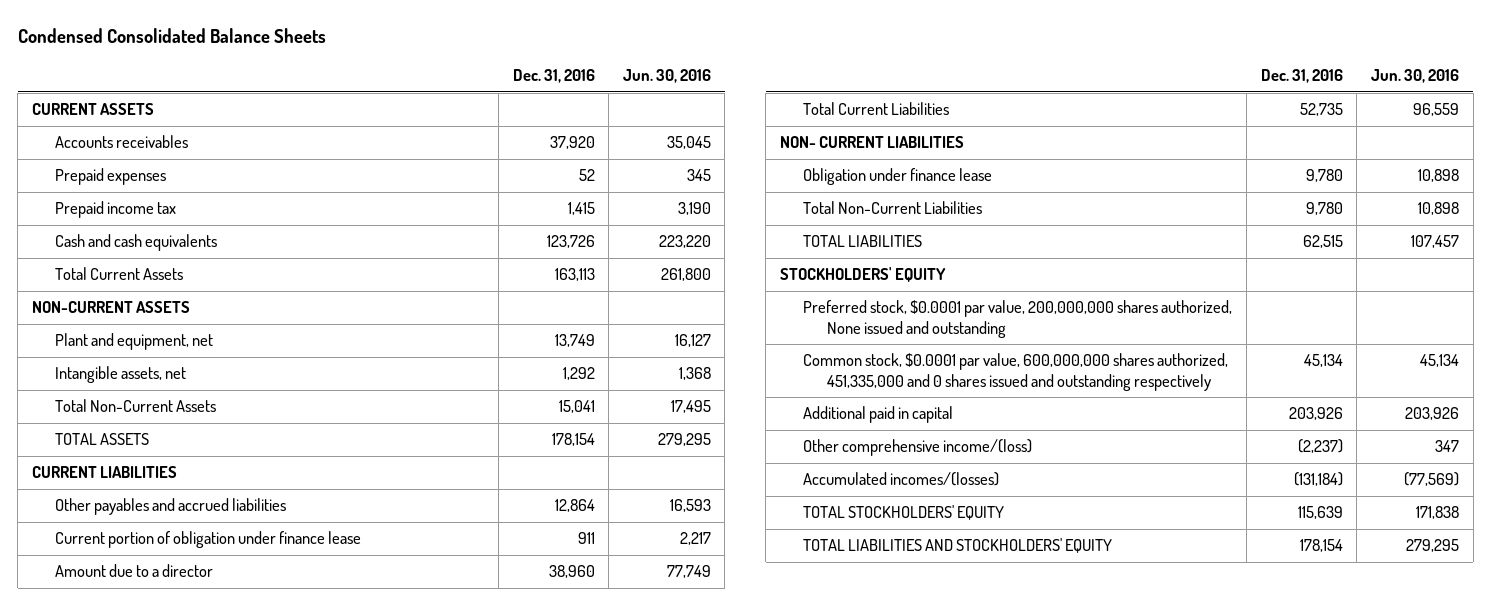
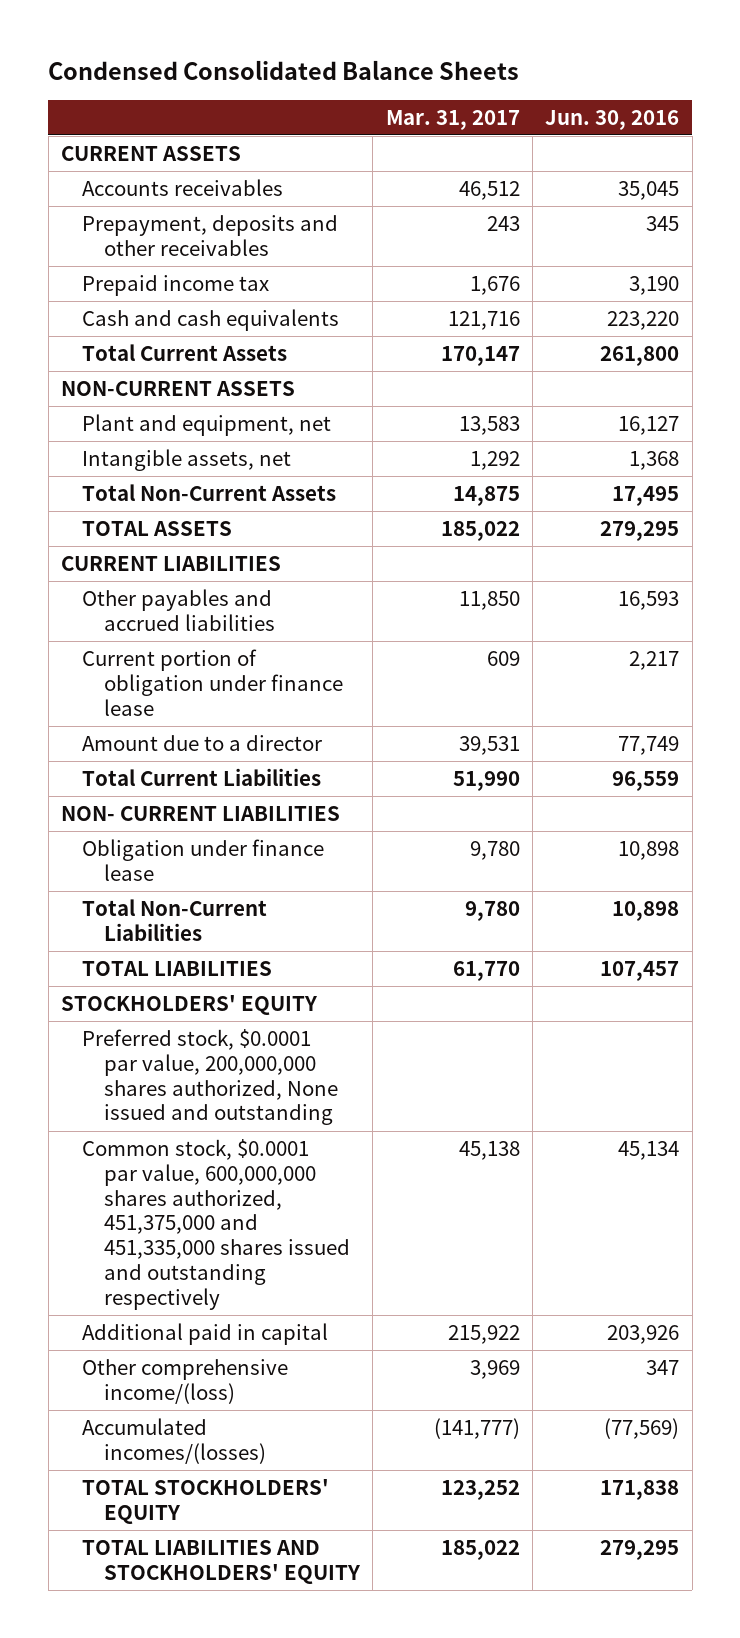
- | Dec. 31, 2016 | Jun. 30, 2016
+ | Mar. 31, 2017 | Jun. 30, 2016
- Prepaid expenses | 52 | 345
+ Prepayment, deposits and other receivables | 243 | 345
- Common stock, $0.0001 par value, 600,000,000 shares authorized, 451,335,000 and 0 shares issued and outstanding respectively | 45,134 | 45,134
+ Common stock, $0.0001 par value, 600,000,000 shares authorized, 451,375,000 and 451,335,000 shares issued and outstanding respectively | 45,138 | 45,134

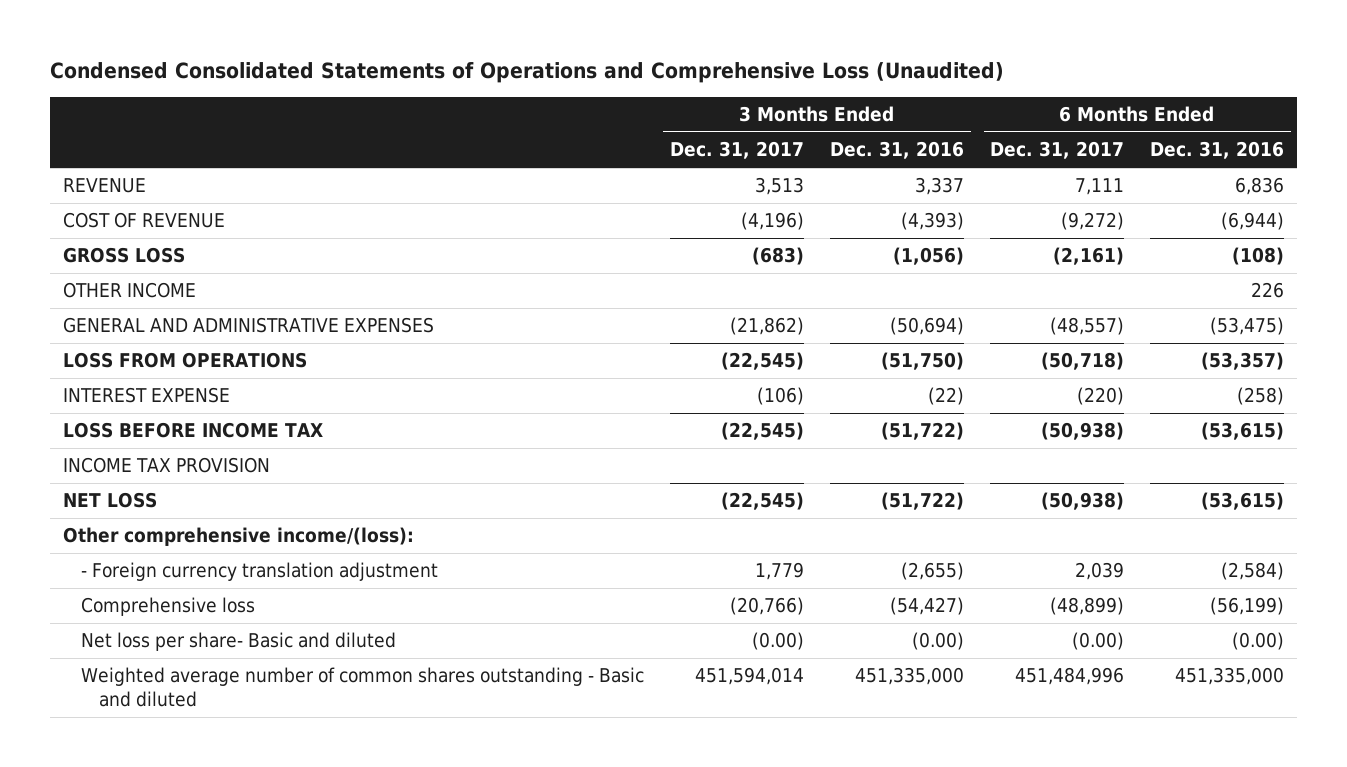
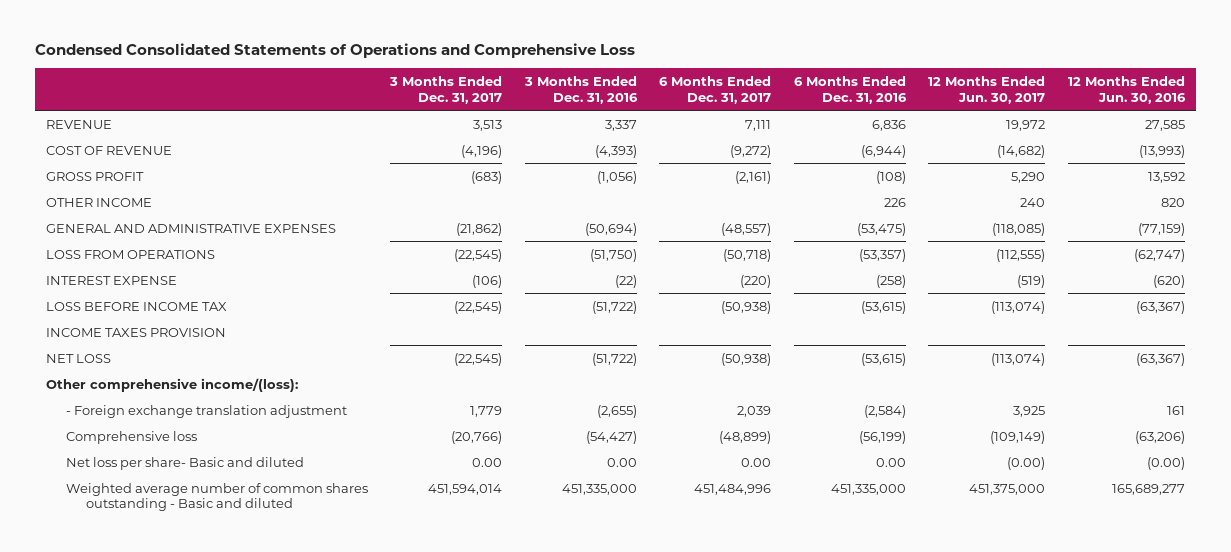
- Condensed Consolidated Statements of Operations and Comprehensive Loss (Unaudited)
+ Condensed Consolidated Statements of Operations and Comprehensive Loss
- | 3 Months Ended Dec. 31, 2017 | 3 Months Ended Dec. 31, 2016 | 6 Months Ended Dec. 31, 2017 | 6 Months Ended Dec. 31, 2016
+ | 3 Months Ended Dec. 31, 2017 | 3 Months Ended Dec. 31, 2016 | 6 Months Ended Dec. 31, 2017 | 6 Months Ended Dec. 31, 2016 | 12 Months Ended Jun. 30, 2017 | 12 Months Ended Jun. 30, 2016
- GROSS LOSS | (683) | (1,056) | (2,161) | (108)
+ GROSS PROFIT | (683) | (1,056) | (2,161) | (108) | 5,290 | 13,592
- INCOME TAX PROVISION
+ INCOME TAXES PROVISION
- - Foreign currency translation adjustment | 1,779 | (2,655) | 2,039 | (2,584)
+ - Foreign exchange translation adjustment | 1,779 | (2,655) | 2,039 | (2,584) | 3,925 | 161
- Net loss per share- Basic and diluted | (0.00) | (0.00) | (0.00) | (0.00)
+ Net loss per share- Basic and diluted | 0.00 | 0.00 | 0.00 | 0.00 | (0.00) | (0.00)

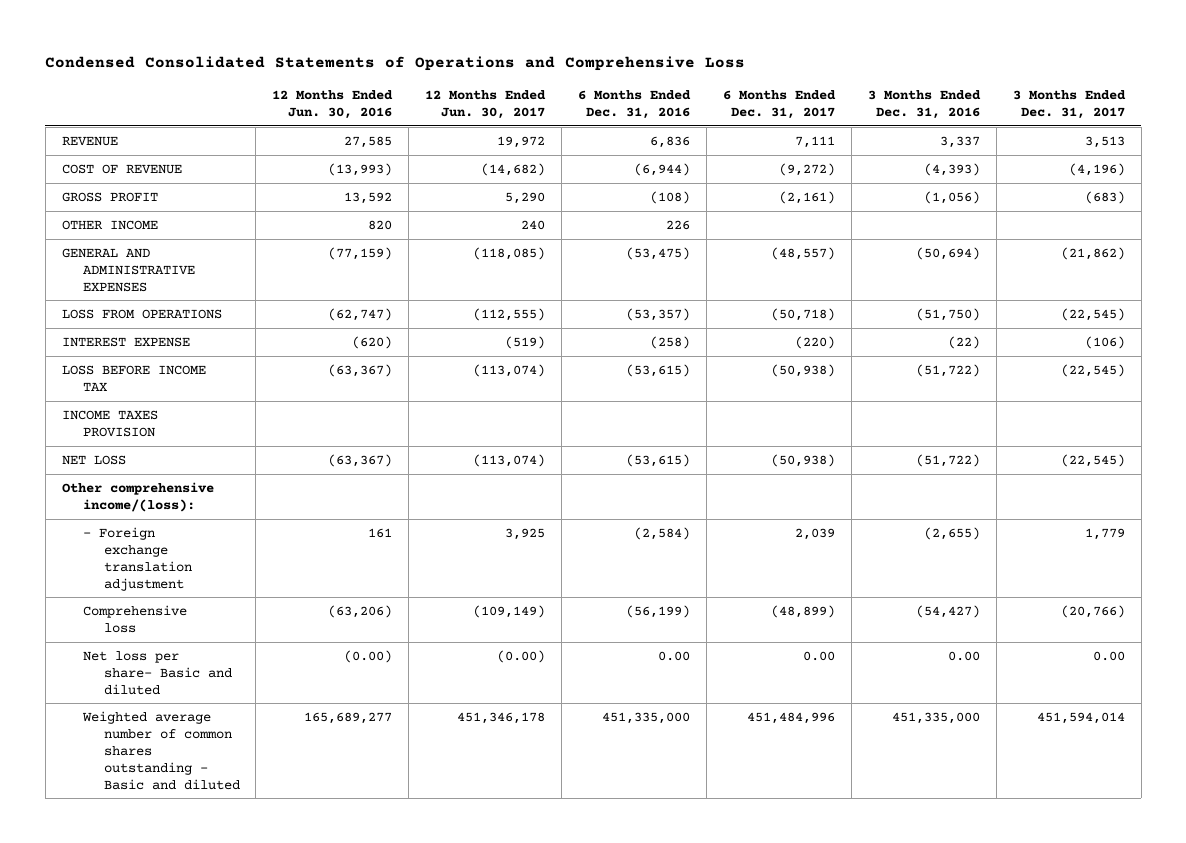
- | 3 Months Ended Dec. 31, 2017 | 3 Months Ended Dec. 31, 2016 | 6 Months Ended Dec. 31, 2017 | 6 Months Ended Dec. 31, 2016 | 12 Months Ended Jun. 30, 2017 | 12 Months Ended Jun. 30, 2016
+ | 12 Months Ended Jun. 30, 2016 | 12 Months Ended Jun. 30, 2017 | 6 Months Ended Dec. 31, 2016 | 6 Months Ended Dec. 31, 2017 | 3 Months Ended Dec. 31, 2016 | 3 Months Ended Dec. 31, 2017
- Weighted average number of common shares outstanding - Basic and diluted | 451,594,014 | 451,335,000 | 451,484,996 | 451,335,000 | 451,375,000 | 165,689,277
+ Weighted average number of common shares outstanding - Basic and diluted | 165,689,277 | 451,346,178 | 451,335,000 | 451,484,996 | 451,335,000 | 451,594,014

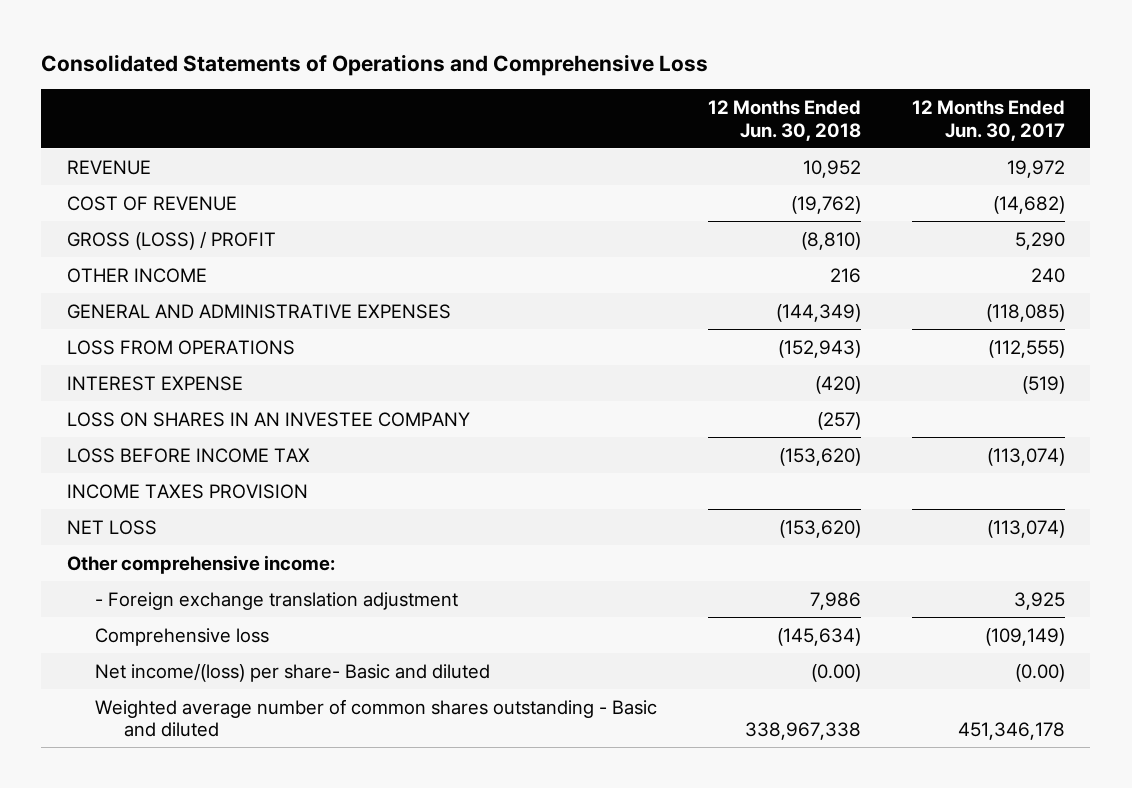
- Condensed Consolidated Statements of Operations and Comprehensive Loss
+ Consolidated Statements of Operations and Comprehensive Loss
- | 12 Months Ended Jun. 30, 2016 | 12 Months Ended Jun. 30, 2017 | 6 Months Ended Dec. 31, 2016 | 6 Months Ended Dec. 31, 2017 | 3 Months Ended Dec. 31, 2016 | 3 Months Ended Dec. 31, 2017
+ | 12 Months Ended Jun. 30, 2018 | 12 Months Ended Jun. 30, 2017
- GROSS PROFIT | 13,592 | 5,290 | (108) | (2,161) | (1,056) | (683)
+ GROSS (LOSS) / PROFIT | (8,810) | 5,290
+ LOSS ON SHARES IN AN INVESTEE COMPANY | (257) |
- Other comprehensive income/(loss):
+ Other comprehensive income:
- Net loss per share- Basic and diluted | (0.00) | (0.00) | 0.00 | 0.00 | 0.00 | 0.00
+ Net income/(loss) per share- Basic and diluted | (0.00) | (0.00)

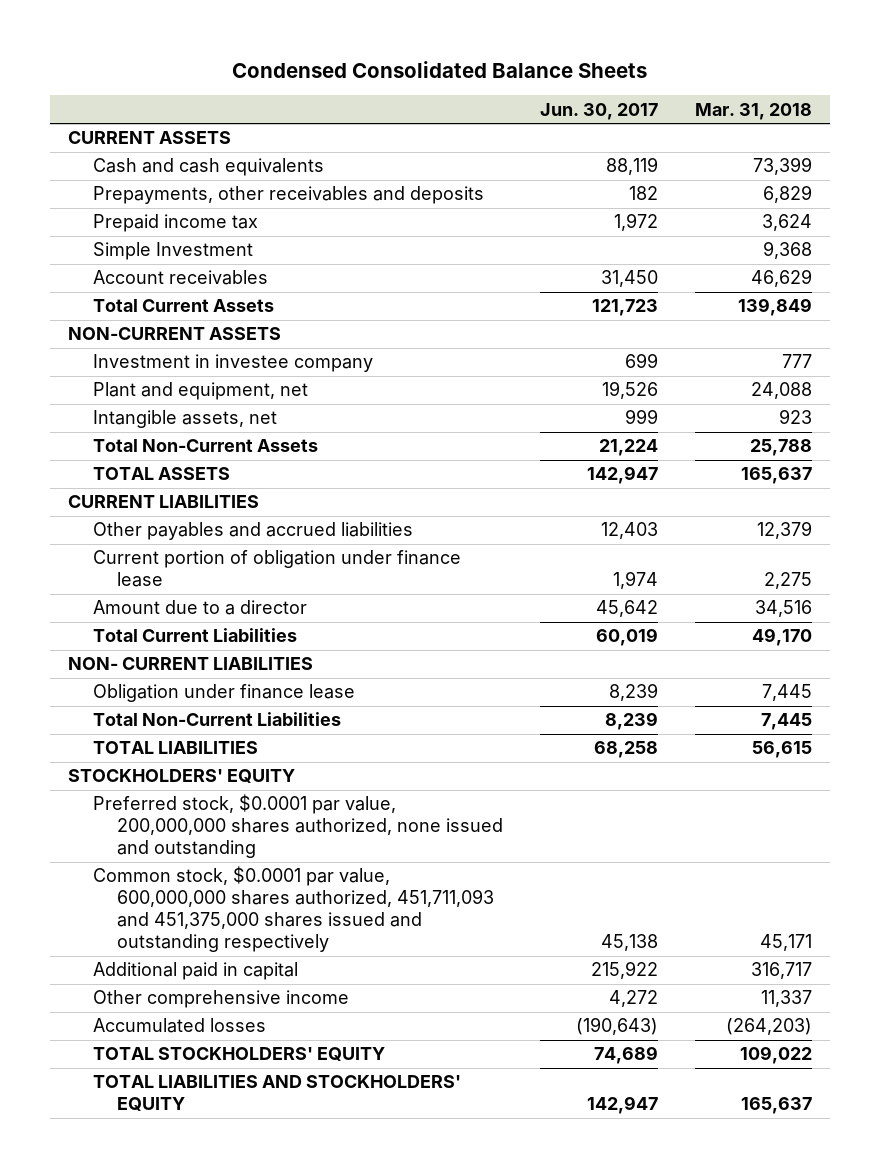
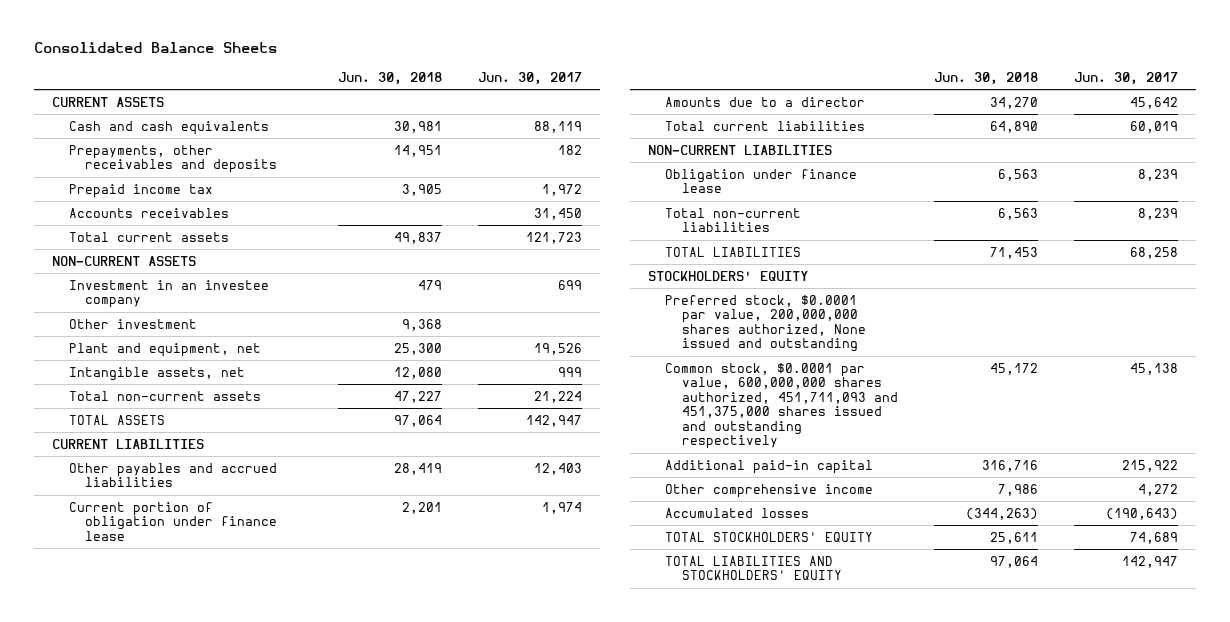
- Condensed Consolidated Balance Sheets
+ Consolidated Balance Sheets
- | Jun. 30, 2017 | Mar. 31, 2018
+ | Jun. 30, 2018 | Jun. 30, 2017
- Simple Investment | | 9,368
- Account receivables | 31,450 | 46,629
- Total Current Assets | 121,723 | 139,849
+ Accounts receivables | | 31,450
+ Total current assets | 49,837 | 121,723
- Investment in investee company | 699 | 777
+ Investment in an investee company | 479 | 699
+ Other investment | 9,368 |
- Total Non-Current Assets | 21,224 | 25,788
+ Total non-current assets | 47,227 | 21,224
- Amount due to a director | 45,642 | 34,516
- Total Current Liabilities | 60,019 | 49,170
- NON- CURRENT LIABILITIES
+ Amounts due to a director | 34,270 | 45,642
+ Total current liabilities | 64,890 | 60,019
+ NON-CURRENT LIABILITIES
- Total Non-Current Liabilities | 8,239 | 7,445
+ Total non-current liabilities | 6,563 | 8,239
- Preferred stock, $0.0001 par value, 200,000,000 shares authorized, none issued and outstanding
+ Preferred stock, $0.0001 par value, 200,000,000 shares authorized, None issued and outstanding
- Additional paid in capital | 215,922 | 316,717
+ Additional paid-in capital | 316,716 | 215,922

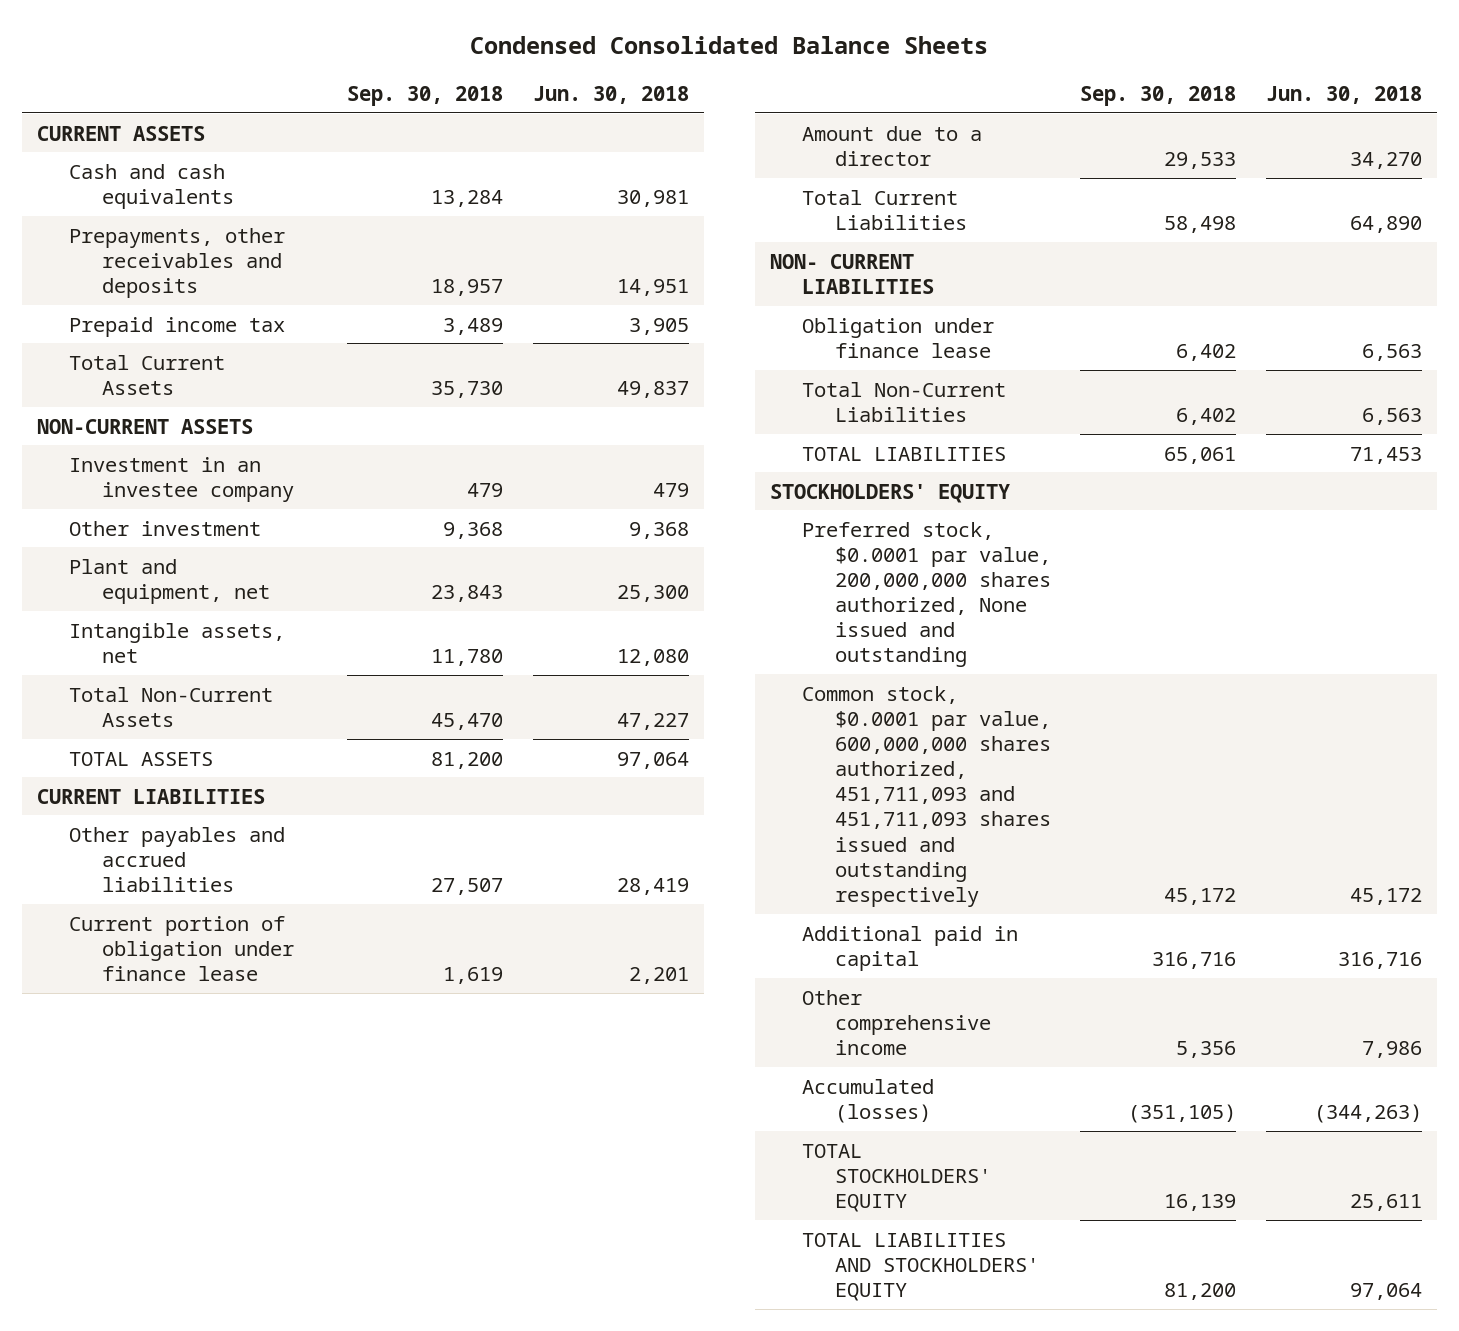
- Consolidated Balance Sheets
+ Condensed Consolidated Balance Sheets
- | Jun. 30, 2018 | Jun. 30, 2017
+ | Sep. 30, 2018 | Jun. 30, 2018
- Accounts receivables | | 31,450
- Total current assets | 49,837 | 121,723
+ Total Current Assets | 35,730 | 49,837
- Total non-current assets | 47,227 | 21,224
+ Total Non-Current Assets | 45,470 | 47,227
- Amounts due to a director | 34,270 | 45,642
- Total current liabilities | 64,890 | 60,019
- NON-CURRENT LIABILITIES
+ Amount due to a director | 29,533 | 34,270
+ Total Current Liabilities | 58,498 | 64,890
+ NON- CURRENT LIABILITIES
- Total non-current liabilities | 6,563 | 8,239
+ Total Non-Current Liabilities | 6,402 | 6,563
- Common stock, $0.0001 par value, 600,000,000 shares authorized, 451,711,093 and 451,375,000 shares issued and outstanding respectively | 45,172 | 45,138
- Additional paid-in capital | 316,716 | 215,922
+ Common stock, $0.0001 par value, 600,000,000 shares authorized, 451,711,093 and 451,711,093 shares issued and outstanding respectively | 45,172 | 45,172
+ Additional paid in capital | 316,716 | 316,716
- Accumulated losses | (344,263) | (190,643)
+ Accumulated (losses) | (351,105) | (344,263)

